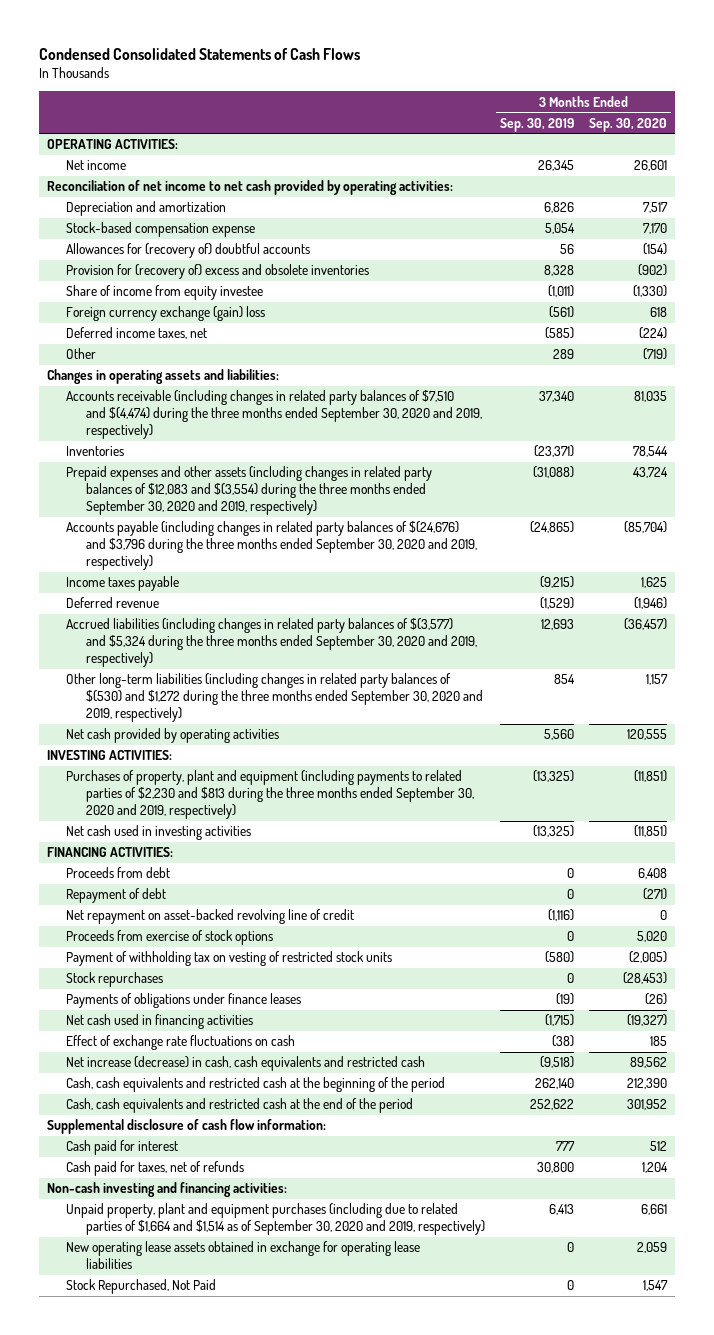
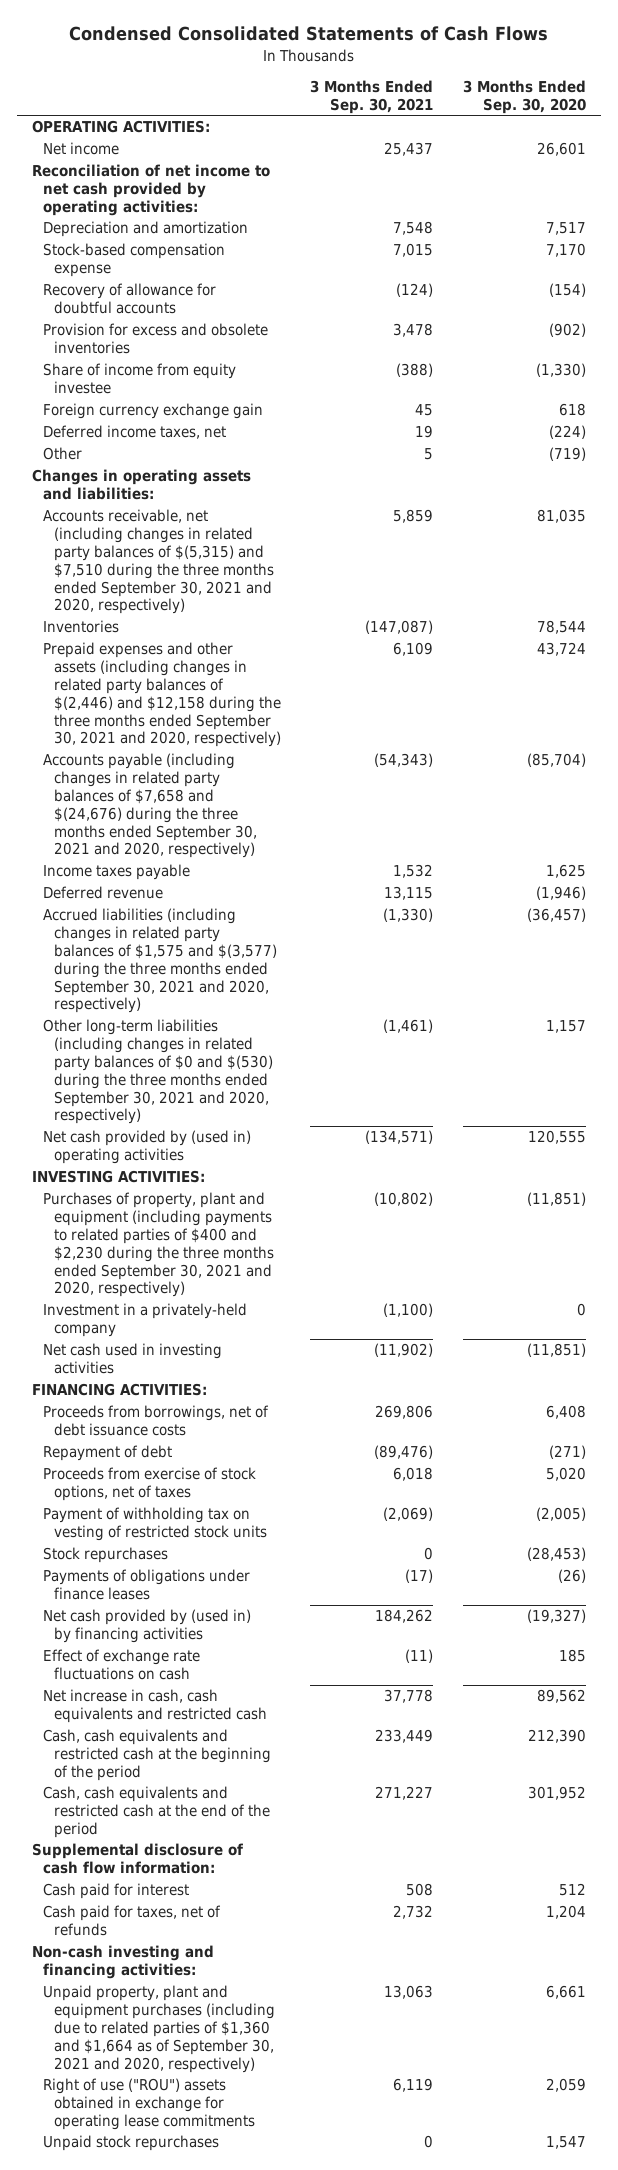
- | 3 Months Ended Sep. 30, 2019 | 3 Months Ended Sep. 30, 2020
+ | 3 Months Ended Sep. 30, 2021 | 3 Months Ended Sep. 30, 2020
- Allowances for (recovery of) doubtful accounts | 56 | (154)
- Provision for (recovery of) excess and obsolete inventories | 8,328 | (902)
+ Recovery of allowance for doubtful accounts | (124) | (154)
+ Provision for excess and obsolete inventories | 3,478 | (902)
- Foreign currency exchange (gain) loss | (561) | 618
+ Foreign currency exchange gain | 45 | 618
- Accounts receivable (including changes in related party balances of $7,510 and $(4,474) during the three months ended September 30, 2020 and 2019, respectively) | 37,340 | 81,035
+ Accounts receivable, net (including changes in related party balances of $(5,315) and $7,510 during the three months ended September 30, 2021 and 2020, respectively) | 5,859 | 81,035
- Prepaid expenses and other assets (including changes in related party balances of $12,083 and $(3,554) during the three months ended September 30, 2020 and 2019, respectively) | (31,088) | 43,724
- Accounts payable (including changes in related party balances of $(24,676) and $3,796 during the three months ended September 30, 2020 and 2019, respectively) | (24,865) | (85,704)
+ Prepaid expenses and other assets (including changes in related party balances of $(2,446) and $12,158 during the three months ended September 30, 2021 and 2020, respectively) | 6,109 | 43,724
+ Accounts payable (including changes in related party balances of $7,658 and $(24,676) during the three months ended September 30, 2021 and 2020, respectively) | (54,343) | (85,704)
- Accrued liabilities (including changes in related party balances of $(3,577) and $5,324 during the three months ended September 30, 2020 and 2019, respectively) | 12,693 | (36,457)
- Other long-term liabilities (including changes in related party balances of $(530) and $1,272 during the three months ended September 30, 2020 and 2019, respectively) | 854 | 1,157
- Net cash provided by operating activities | 5,560 | 120,555
+ Accrued liabilities (including changes in related party balances of $1,575 and $(3,577) during the three months ended September 30, 2021 and 2020, respectively) | (1,330) | (36,457)
+ Other long-term liabilities (including changes in related party balances of $0 and $(530) during the three months ended September 30, 2021 and 2020, respectively) | (1,461) | 1,157
+ Net cash provided by (used in) operating activities | (134,571) | 120,555
- Purchases of property, plant and equipment (including payments to related parties of $2,230 and $813 during the three months ended September 30, 2020 and 2019, respectively) | (13,325) | (11,851)
+ Purchases of property, plant and equipment (including payments to related parties of $400 and $2,230 during the three months ended September 30, 2021 and 2020, respectively) | (10,802) | (11,851)
+ Investment in a privately-held company | (1,100) | 0
- Proceeds from debt | 0 | 6,408
+ Proceeds from borrowings, net of debt issuance costs | 269,806 | 6,408
- Net repayment on asset-backed revolving line of credit | (1,116) | 0
- Proceeds from exercise of stock options | 0 | 5,020
+ Proceeds from exercise of stock options, net of taxes | 6,018 | 5,020
- Net cash used in financing activities | (1,715) | (19,327)
+ Net cash provided by (used in) by financing activities | 184,262 | (19,327)
- Net increase (decrease) in cash, cash equivalents and restricted cash | (9,518) | 89,562
+ Net increase in cash, cash equivalents and restricted cash | 37,778 | 89,562
- Unpaid property, plant and equipment purchases (including due to related parties of $1,664 and $1,514 as of September 30, 2020 and 2019, respectively) | 6,413 | 6,661
- New operating lease assets obtained in exchange for operating lease liabilities | 0 | 2,059
- Stock Repurchased, Not Paid | 0 | 1,547
+ Unpaid property, plant and equipment purchases (including due to related parties of $1,360 and $1,664 as of September 30, 2021 and 2020, respectively) | 13,063 | 6,661
+ Right of use ("ROU") assets obtained in exchange for operating lease commitments | 6,119 | 2,059
+ Unpaid stock repurchases | 0 | 1,547

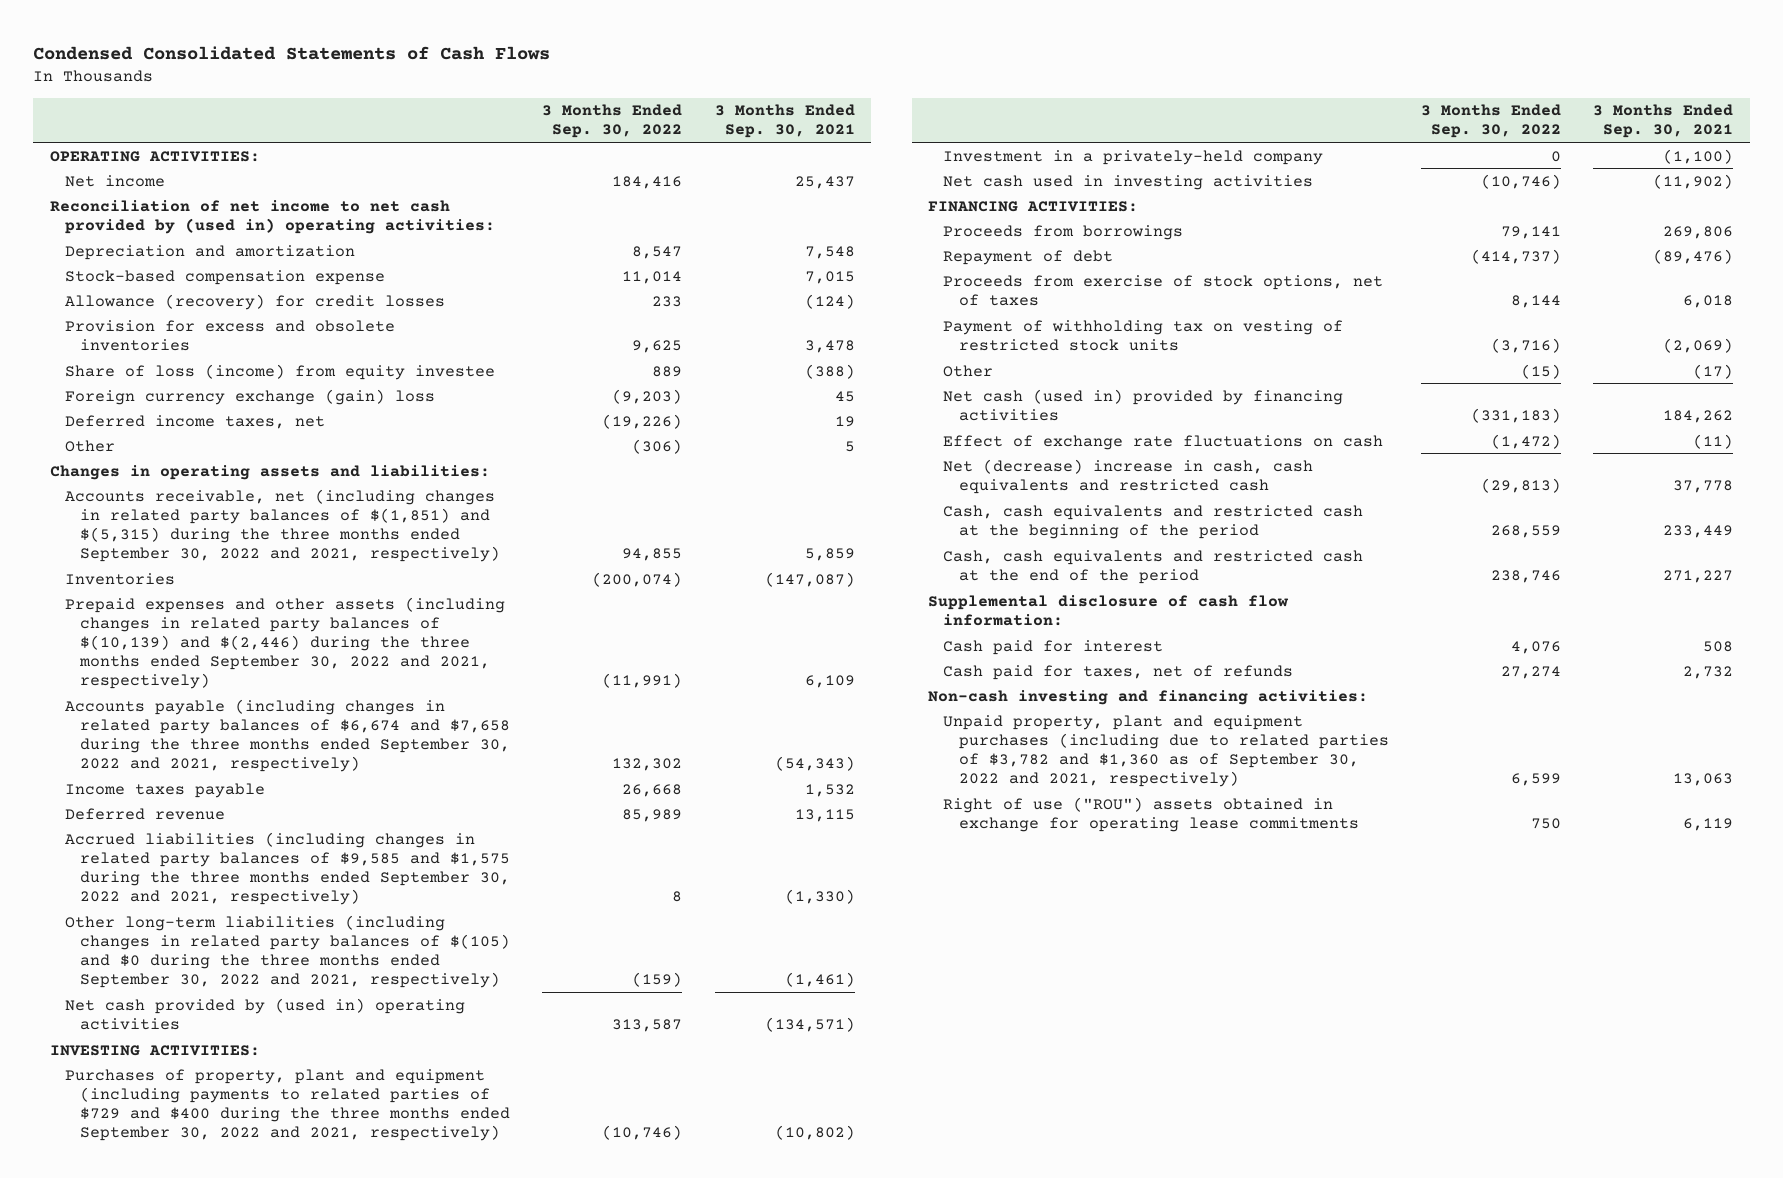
- | 3 Months Ended Sep. 30, 2021 | 3 Months Ended Sep. 30, 2020
+ | 3 Months Ended Sep. 30, 2022 | 3 Months Ended Sep. 30, 2021
- Reconciliation of net income to net cash provided by operating activities:
+ Reconciliation of net income to net cash provided by (used in) operating activities:
- Recovery of allowance for doubtful accounts | (124) | (154)
+ Allowance (recovery) for credit losses | 233 | (124)
- Share of income from equity investee | (388) | (1,330)
- Foreign currency exchange gain | 45 | 618
+ Share of loss (income) from equity investee | 889 | (388)
+ Foreign currency exchange (gain) loss | (9,203) | 45
- Accounts receivable, net (including changes in related party balances of $(5,315) and $7,510 during the three months ended September 30, 2021 and 2020, respectively) | 5,859 | 81,035
+ Accounts receivable, net (including changes in related party balances of $(1,851) and $(5,315) during the three months ended September 30, 2022 and 2021, respectively) | 94,855 | 5,859
- Prepaid expenses and other assets (including changes in related party balances of $(2,446) and $12,158 during the three months ended September 30, 2021 and 2020, respectively) | 6,109 | 43,724
- Accounts payable (including changes in related party balances of $7,658 and $(24,676) during the three months ended September 30, 2021 and 2020, respectively) | (54,343) | (85,704)
+ Prepaid expenses and other assets (including changes in related party balances of $(10,139) and $(2,446) during the three months ended September 30, 2022 and 2021, respectively) | (11,991) | 6,109
+ Accounts payable (including changes in related party balances of $6,674 and $7,658 during the three months ended September 30, 2022 and 2021, respectively) | 132,302 | (54,343)
- Accrued liabilities (including changes in related party balances of $1,575 and $(3,577) during the three months ended September 30, 2021 and 2020, respectively) | (1,330) | (36,457)
- Other long-term liabilities (including changes in related party balances of $0 and $(530) during the three months ended September 30, 2021 and 2020, respectively) | (1,461) | 1,157
+ Accrued liabilities (including changes in related party balances of $9,585 and $1,575 during the three months ended September 30, 2022 and 2021, respectively) | 8 | (1,330)
+ Other long-term liabilities (including changes in related party balances of $(105) and $0 during the three months ended September 30, 2022 and 2021, respectively) | (159) | (1,461)
- Purchases of property, plant and equipment (including payments to related parties of $400 and $2,230 during the three months ended September 30, 2021 and 2020, respectively) | (10,802) | (11,851)
+ Purchases of property, plant and equipment (including payments to related parties of $729 and $400 during the three months ended September 30, 2022 and 2021, respectively) | (10,746) | (10,802)
- Proceeds from borrowings, net of debt issuance costs | 269,806 | 6,408
+ Proceeds from borrowings | 79,141 | 269,806
- Stock repurchases | 0 | (28,453)
- Payments of obligations under finance leases | (17) | (26)
- Net cash provided by (used in) by financing activities | 184,262 | (19,327)
+ Other | (15) | (17)
+ Net cash (used in) provided by financing activities | (331,183) | 184,262
- Net increase in cash, cash equivalents and restricted cash | 37,778 | 89,562
+ Net (decrease) increase in cash, cash equivalents and restricted cash | (29,813) | 37,778
- Unpaid property, plant and equipment purchases (including due to related parties of $1,360 and $1,664 as of September 30, 2021 and 2020, respectively) | 13,063 | 6,661
+ Unpaid property, plant and equipment purchases (including due to related parties of $3,782 and $1,360 as of September 30, 2022 and 2021, respectively) | 6,599 | 13,063
- Unpaid stock repurchases | 0 | 1,547

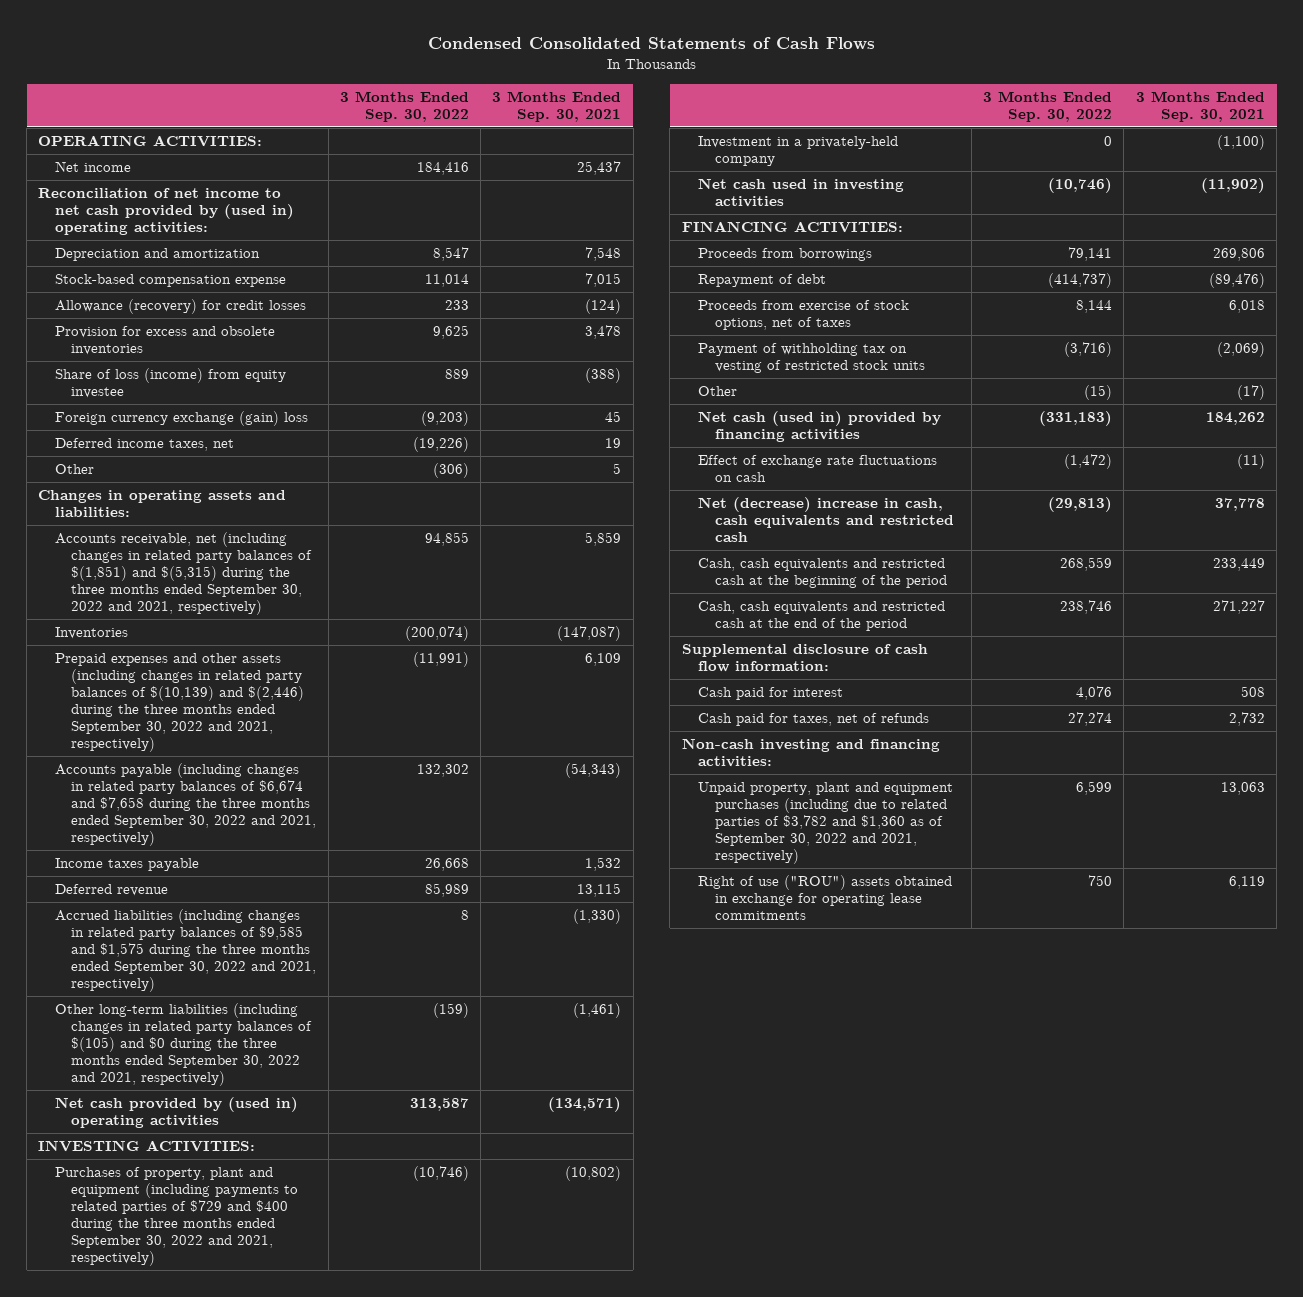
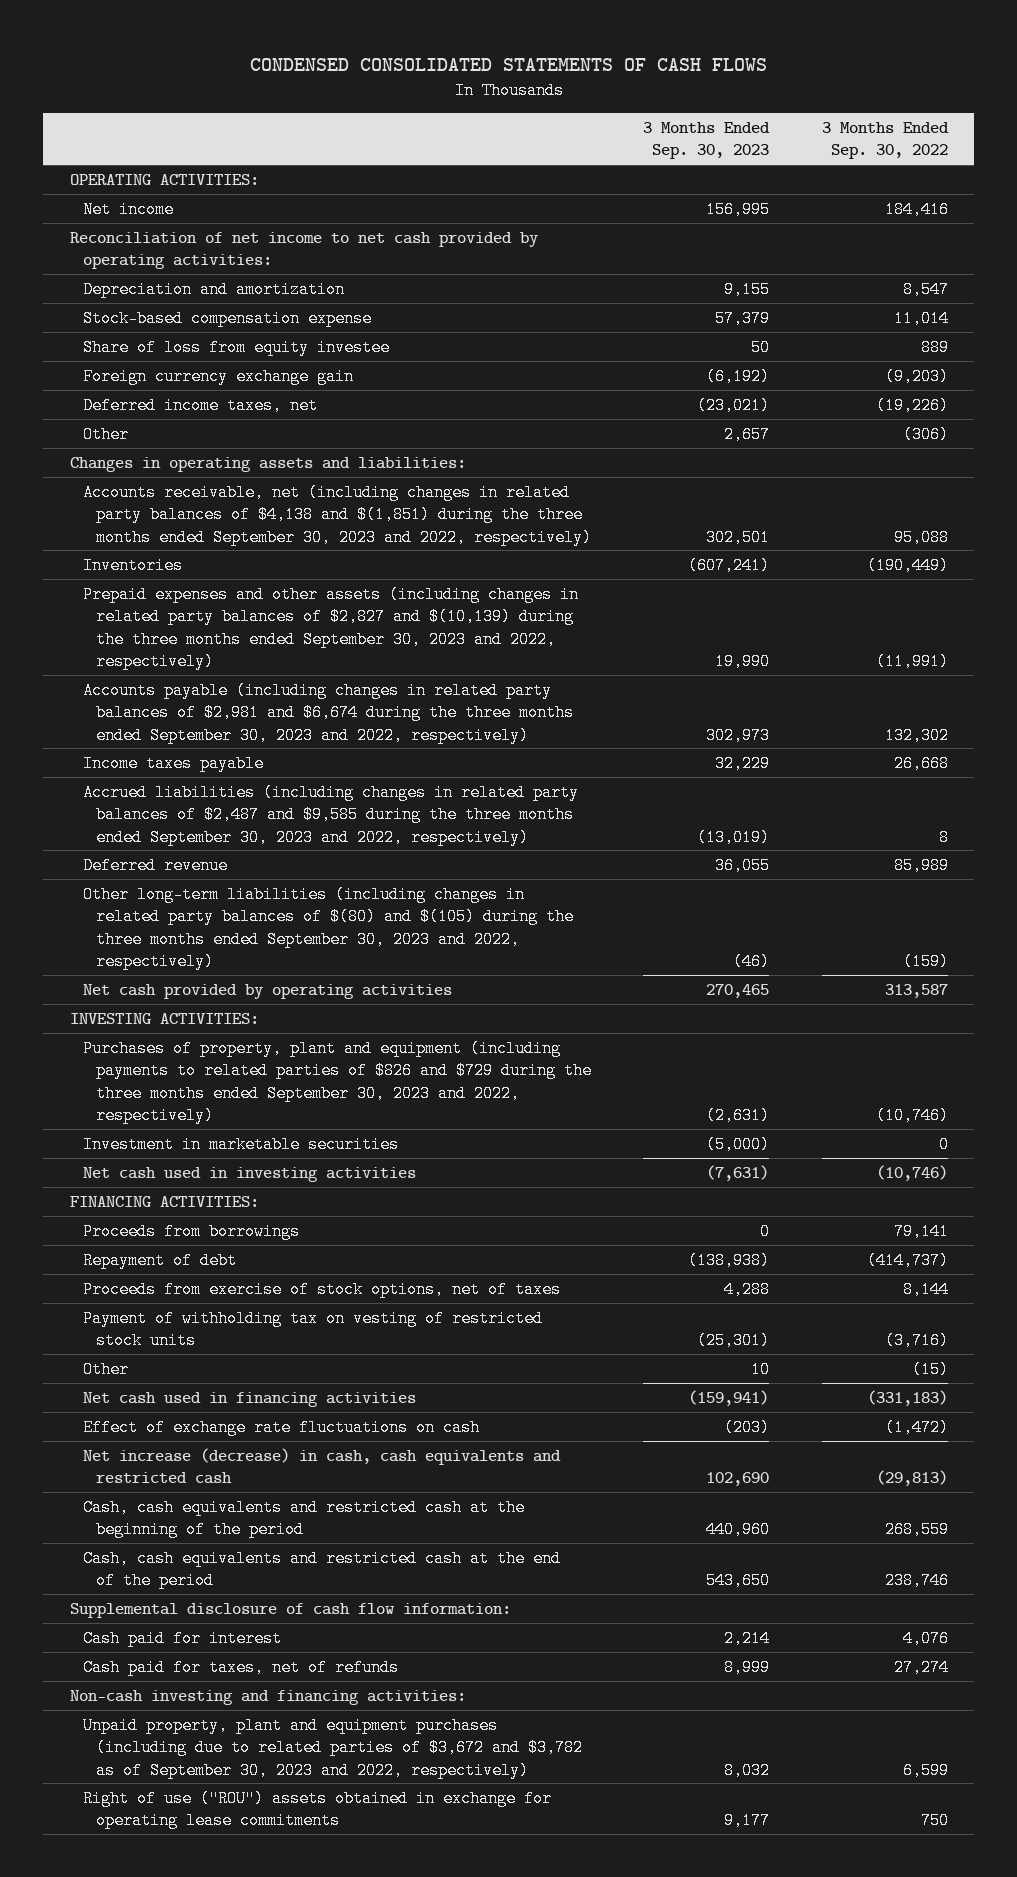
- Condensed Consolidated Statements of Cash Flows
+ CONDENSED CONSOLIDATED STATEMENTS OF CASH FLOWS
- | 3 Months Ended Sep. 30, 2022 | 3 Months Ended Sep. 30, 2021
+ | 3 Months Ended Sep. 30, 2023 | 3 Months Ended Sep. 30, 2022
- Reconciliation of net income to net cash provided by (used in) operating activities:
+ Reconciliation of net income to net cash provided by operating activities:
- Allowance (recovery) for credit losses | 233 | (124)
- Provision for excess and obsolete inventories | 9,625 | 3,478
- Share of loss (income) from equity investee | 889 | (388)
- Foreign currency exchange (gain) loss | (9,203) | 45
+ Share of loss from equity investee | 50 | 889
+ Foreign currency exchange gain | (6,192) | (9,203)
- Accounts receivable, net (including changes in related party balances of $(1,851) and $(5,315) during the three months ended September 30, 2022 and 2021, respectively) | 94,855 | 5,859
- Inventories | (200,074) | (147,087)
- Prepaid expenses and other assets (including changes in related party balances of $(10,139) and $(2,446) during the three months ended September 30, 2022 and 2021, respectively) | (11,991) | 6,109
- Accounts payable (including changes in related party balances of $6,674 and $7,658 during the three months ended September 30, 2022 and 2021, respectively) | 132,302 | (54,343)
+ Accounts receivable, net (including changes in related party balances of $4,138 and $(1,851) during the three months ended September 30, 2023 and 2022, respectively) | 302,501 | 95,088
+ Inventories | (607,241) | (190,449)
+ Prepaid expenses and other assets (including changes in related party balances of $2,827 and $(10,139) during the three months ended September 30, 2023 and 2022, respectively) | 19,990 | (11,991)
+ Accounts payable (including changes in related party balances of $2,981 and $6,674 during the three months ended September 30, 2023 and 2022, respectively) | 302,973 | 132,302
+ Accrued liabilities (including changes in related party balances of $2,487 and $9,585 during the three months ended September 30, 2023 and 2022, respectively) | (13,019) | 8
- Accrued liabilities (including changes in related party balances of $9,585 and $1,575 during the three months ended September 30, 2022 and 2021, respectively) | 8 | (1,330)
- Other long-term liabilities (including changes in related party balances of $(105) and $0 during the three months ended September 30, 2022 and 2021, respectively) | (159) | (1,461)
- Net cash provided by (used in) operating activities | 313,587 | (134,571)
+ Other long-term liabilities (including changes in related party balances of $(80) and $(105) during the three months ended September 30, 2023 and 2022, respectively) | (46) | (159)
+ Net cash provided by operating activities | 270,465 | 313,587
- Purchases of property, plant and equipment (including payments to related parties of $729 and $400 during the three months ended September 30, 2022 and 2021, respectively) | (10,746) | (10,802)
- Investment in a privately-held company | 0 | (1,100)
+ Purchases of property, plant and equipment (including payments to related parties of $826 and $729 during the three months ended September 30, 2023 and 2022, respectively) | (2,631) | (10,746)
+ Investment in marketable securities | (5,000) | 0
- Net cash (used in) provided by financing activities | (331,183) | 184,262
+ Net cash used in financing activities | (159,941) | (331,183)
- Net (decrease) increase in cash, cash equivalents and restricted cash | (29,813) | 37,778
+ Net increase (decrease) in cash, cash equivalents and restricted cash | 102,690 | (29,813)
- Unpaid property, plant and equipment purchases (including due to related parties of $3,782 and $1,360 as of September 30, 2022 and 2021, respectively) | 6,599 | 13,063
+ Unpaid property, plant and equipment purchases (including due to related parties of $3,672 and $3,782 as of September 30, 2023 and 2022, respectively) | 8,032 | 6,599

